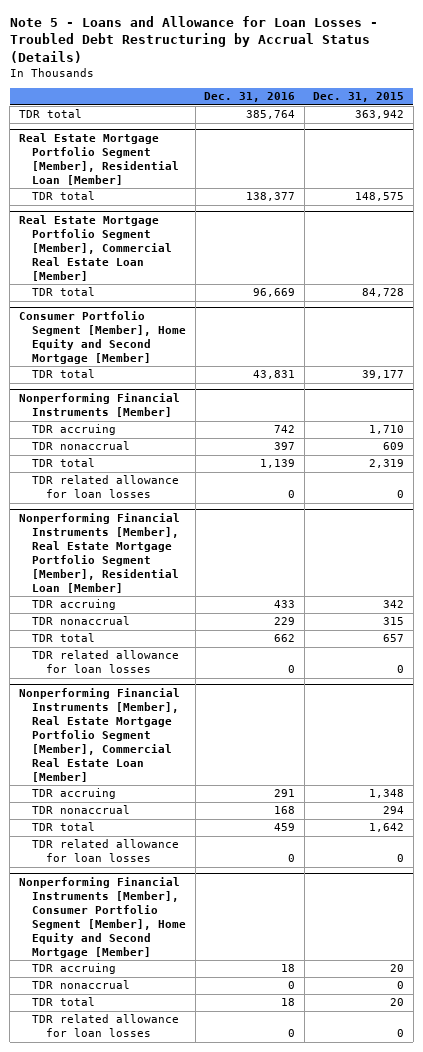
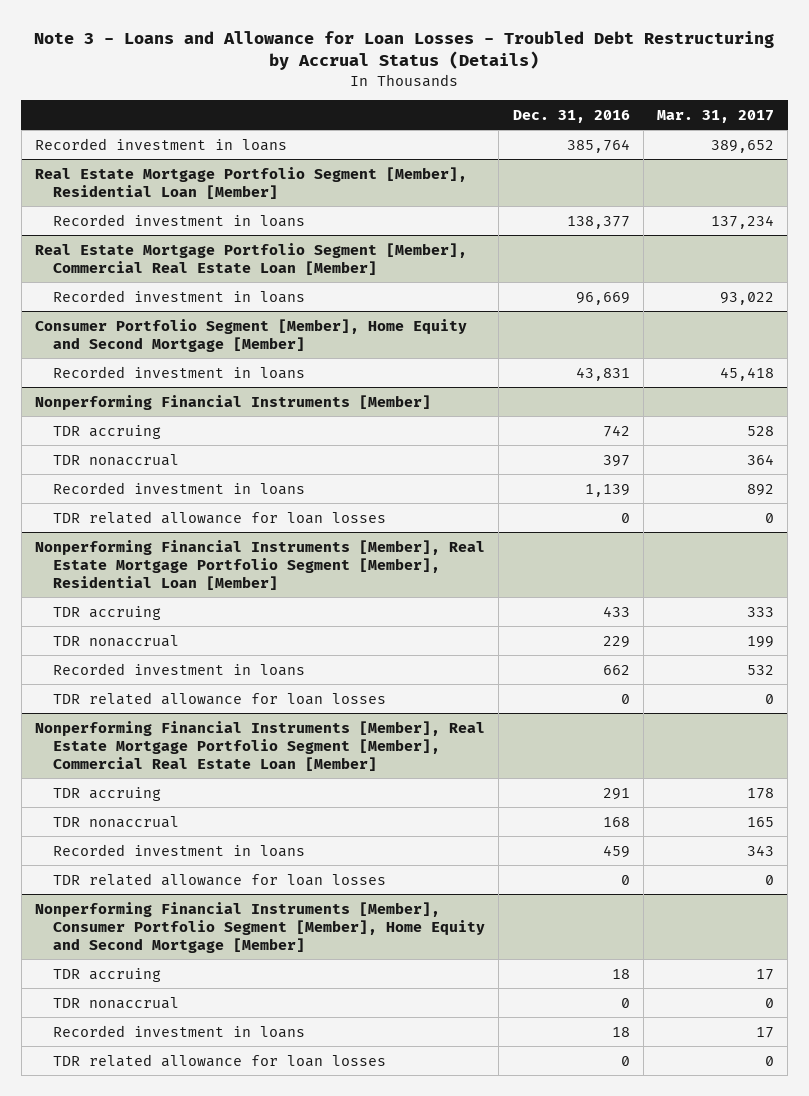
- Note 5 - Loans and Allowance for Loan Losses - Troubled Debt Restructuring by Accrual Status (Details)
+ Note 3 - Loans and Allowance for Loan Losses - Troubled Debt Restructuring by Accrual Status (Details)
- | Dec. 31, 2016 | Dec. 31, 2015
+ | Dec. 31, 2016 | Mar. 31, 2017
- TDR total | 385,764 | 363,942
+ Recorded investment in loans | 385,764 | 389,652
@ Real Estate Mortgage Portfolio Segment [Member], Residential Loan [Member]
- TDR total | 138,377 | 148,575
+ Recorded investment in loans | 138,377 | 137,234
@ Real Estate Mortgage Portfolio Segment [Member], Commercial Real Estate Loan [Member]
- TDR total | 96,669 | 84,728
+ Recorded investment in loans | 96,669 | 93,022
@ Consumer Portfolio Segment [Member], Home Equity and Second Mortgage [Member]
- TDR total | 43,831 | 39,177
+ Recorded investment in loans | 43,831 | 45,418
@ Nonperforming Financial Instruments [Member]
- TDR total | 1,139 | 2,319
+ Recorded investment in loans | 1,139 | 892
@ Nonperforming Financial Instruments [Member], Real Estate Mortgage Portfolio Segment [Member], Residential Loan [Member]
- TDR total | 662 | 657
+ Recorded investment in loans | 662 | 532
@ Nonperforming Financial Instruments [Member], Real Estate Mortgage Portfolio Segment [Member], Commercial Real Estate Loan [Member]
- TDR total | 459 | 1,642
+ Recorded investment in loans | 459 | 343
@ Nonperforming Financial Instruments [Member], Consumer Portfolio Segment [Member], Home Equity and Second Mortgage [Member]
- TDR total | 18 | 20
+ Recorded investment in loans | 18 | 17

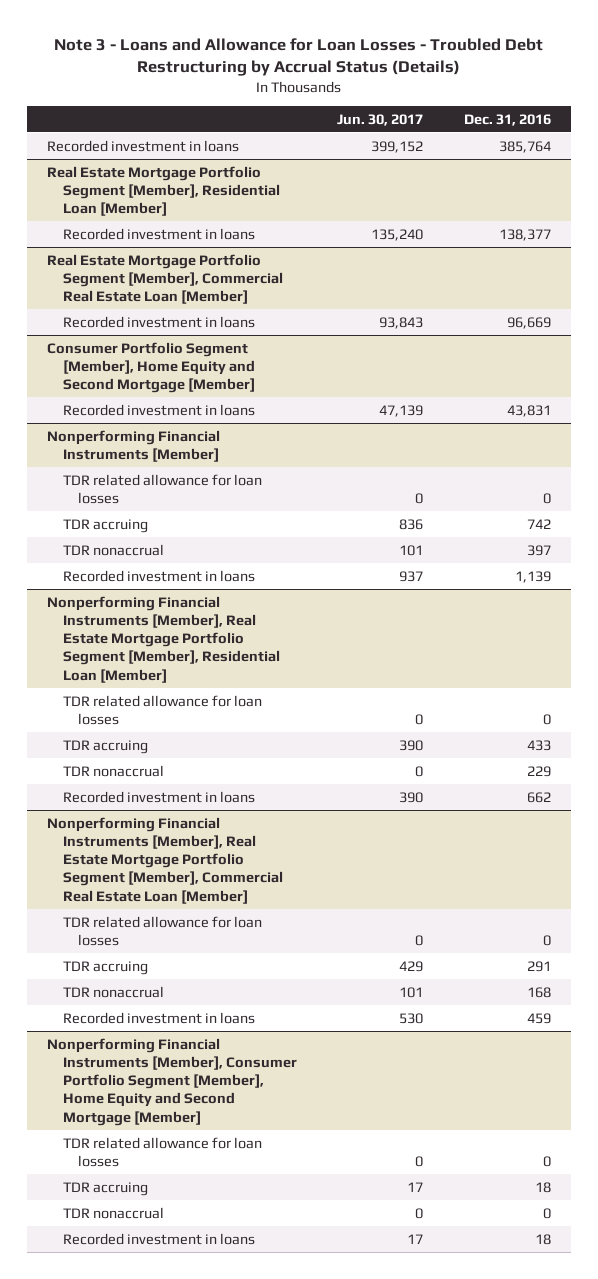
- | Dec. 31, 2016 | Mar. 31, 2017
+ | Jun. 30, 2017 | Dec. 31, 2016
@ Nonperforming Financial Instruments [Member]
moved up: TDR related allowance for loan losses | 0 | 0
@ Nonperforming Financial Instruments [Member], Real Estate Mortgage Portfolio Segment [Member], Residential Loan [Member]
moved up: TDR related allowance for loan losses | 0 | 0
@ Nonperforming Financial Instruments [Member], Real Estate Mortgage Portfolio Segment [Member], Commercial Real Estate Loan [Member]
moved up: TDR related allowance for loan losses | 0 | 0
@ Nonperforming Financial Instruments [Member], Consumer Portfolio Segment [Member], Home Equity and Second Mortgage [Member]
moved up: TDR related allowance for loan losses | 0 | 0

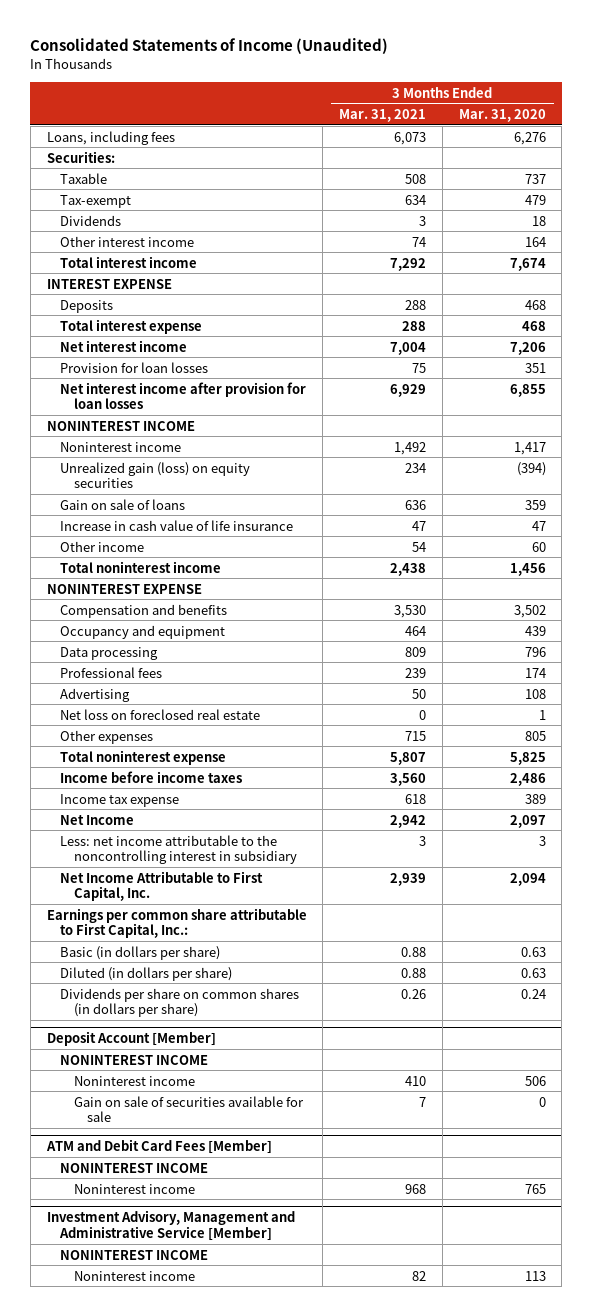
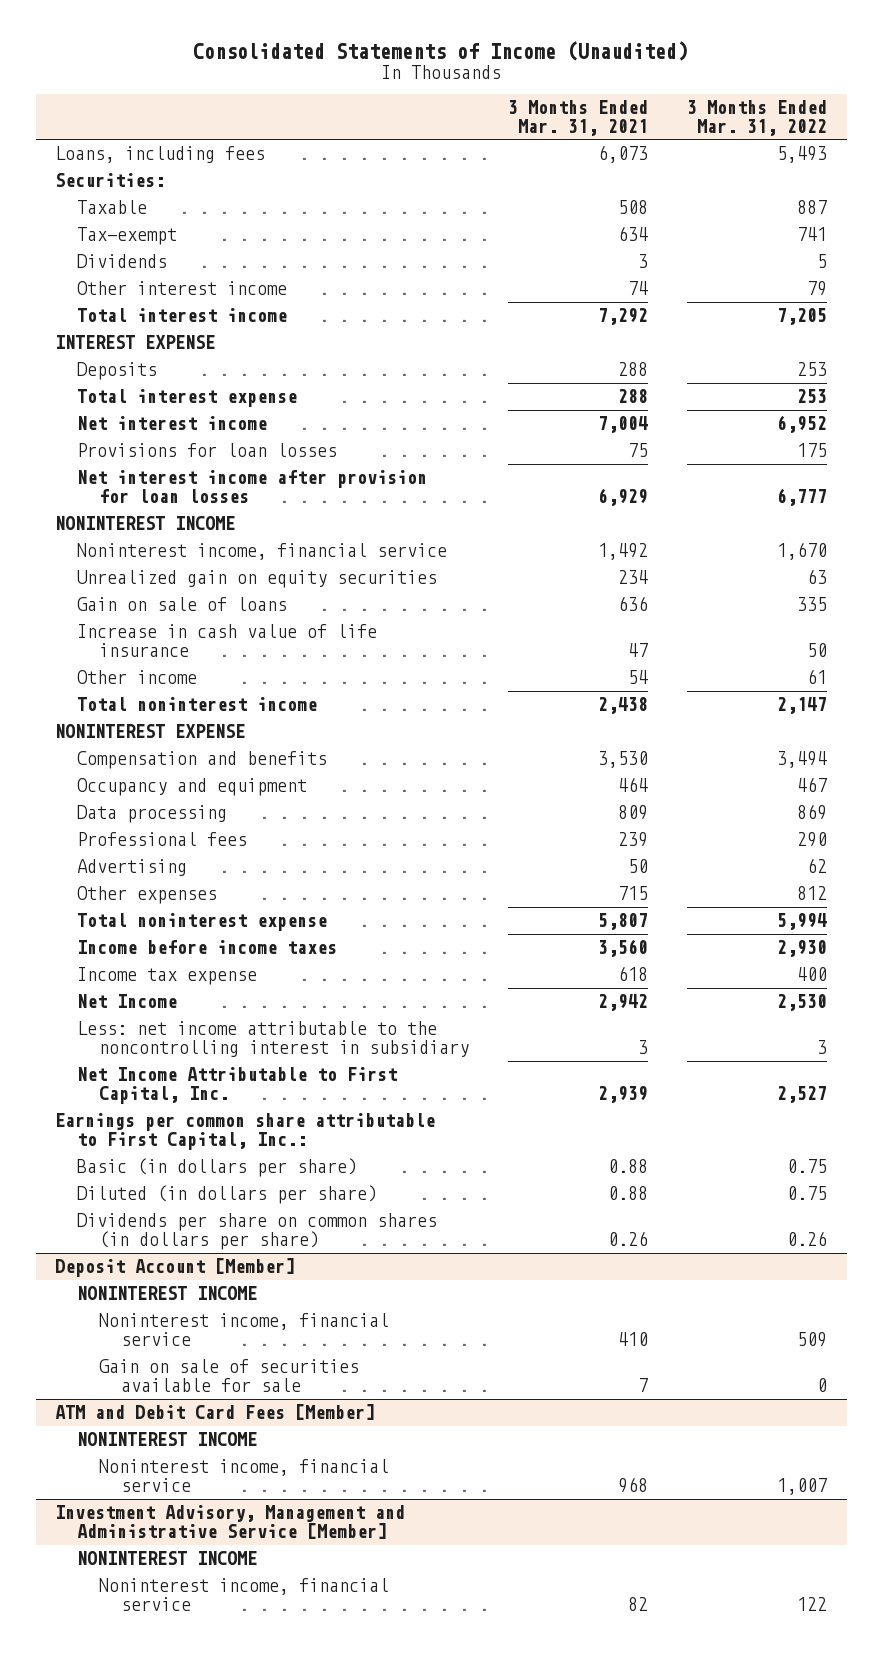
- | 3 Months Ended Mar. 31, 2021 | 3 Months Ended Mar. 31, 2020
+ | 3 Months Ended Mar. 31, 2021 | 3 Months Ended Mar. 31, 2022
- Provision for loan losses | 75 | 351
+ Provisions for loan losses | 75 | 175
- Noninterest income | 1,492 | 1,417
- Unrealized gain (loss) on equity securities | 234 | (394)
+ Noninterest income, financial service | 1,492 | 1,670
+ Unrealized gain on equity securities | 234 | 63
- Net loss on foreclosed real estate | 0 | 1
@ Deposit Account [Member]
- Noninterest income | 410 | 506
+ Noninterest income, financial service | 410 | 509
@ ATM and Debit Card Fees [Member]
- Noninterest income | 968 | 765
+ Noninterest income, financial service | 968 | 1,007
@ Investment Advisory, Management and Administrative Service [Member]
- Noninterest income | 82 | 113
+ Noninterest income, financial service | 82 | 122

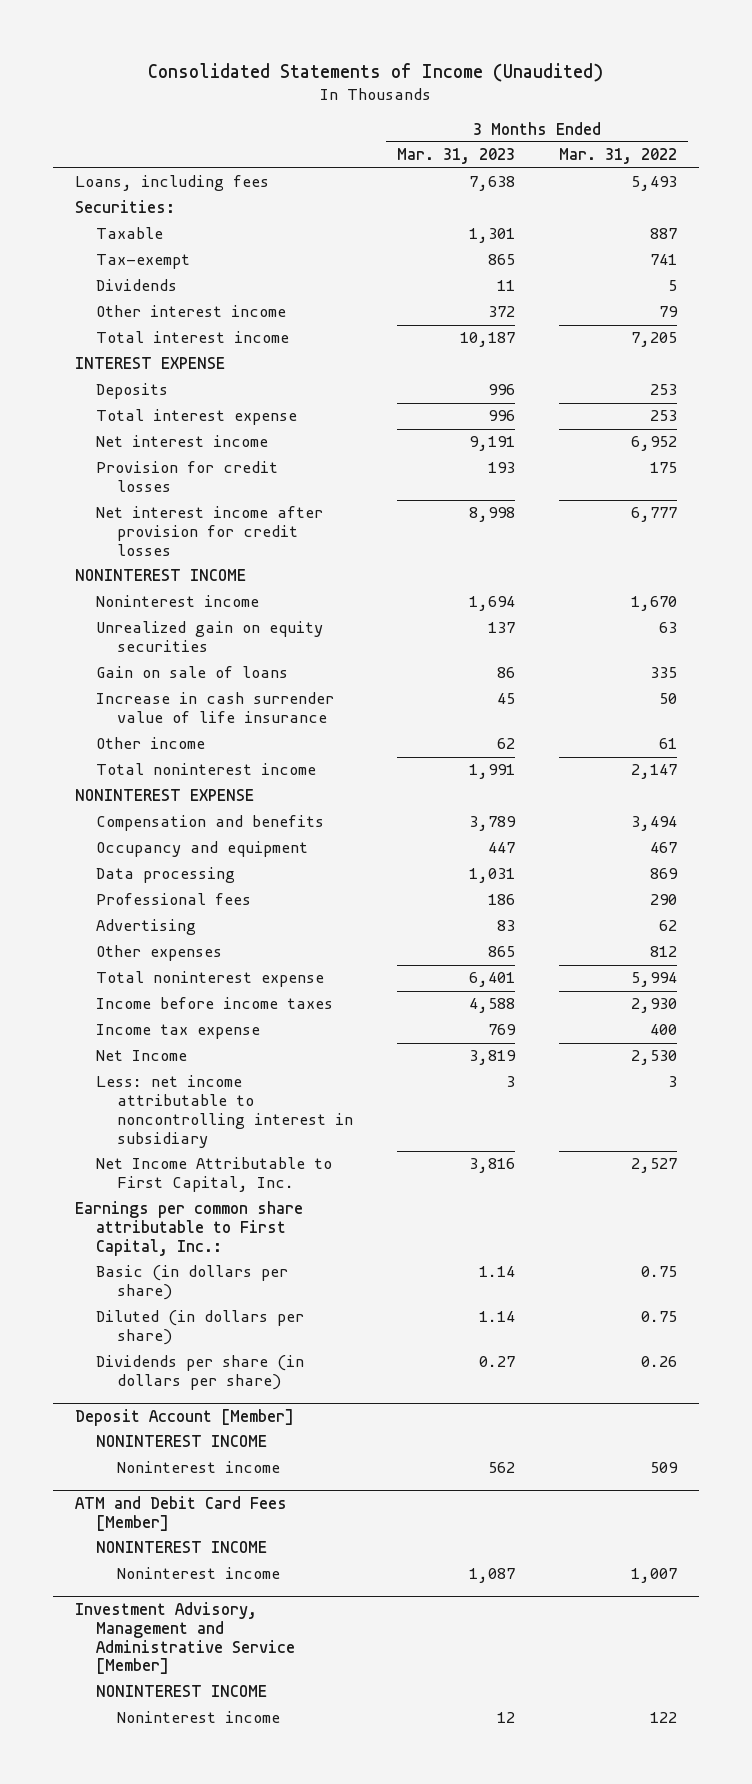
- | 3 Months Ended Mar. 31, 2021 | 3 Months Ended Mar. 31, 2022
+ | 3 Months Ended Mar. 31, 2023 | 3 Months Ended Mar. 31, 2022
- Provisions for loan losses | 75 | 175
- Net interest income after provision for loan losses | 6,929 | 6,777
+ Provision for credit losses | 193 | 175
+ Net interest income after provision for credit losses | 8,998 | 6,777
- Noninterest income, financial service | 1,492 | 1,670
+ Noninterest income | 1,694 | 1,670
- Increase in cash value of life insurance | 47 | 50
+ Increase in cash surrender value of life insurance | 45 | 50
- Less: net income attributable to the noncontrolling interest in subsidiary | 3 | 3
+ Less: net income attributable to noncontrolling interest in subsidiary | 3 | 3
- Dividends per share on common shares (in dollars per share) | 0.26 | 0.26
+ Dividends per share (in dollars per share) | 0.27 | 0.26
@ Deposit Account [Member]
- Noninterest income, financial service | 410 | 509
- Gain on sale of securities available for sale | 7 | 0
+ Noninterest income | 562 | 509
@ ATM and Debit Card Fees [Member]
- Noninterest income, financial service | 968 | 1,007
+ Noninterest income | 1,087 | 1,007
@ Investment Advisory, Management and Administrative Service [Member]
- Noninterest income, financial service | 82 | 122
+ Noninterest income | 12 | 122

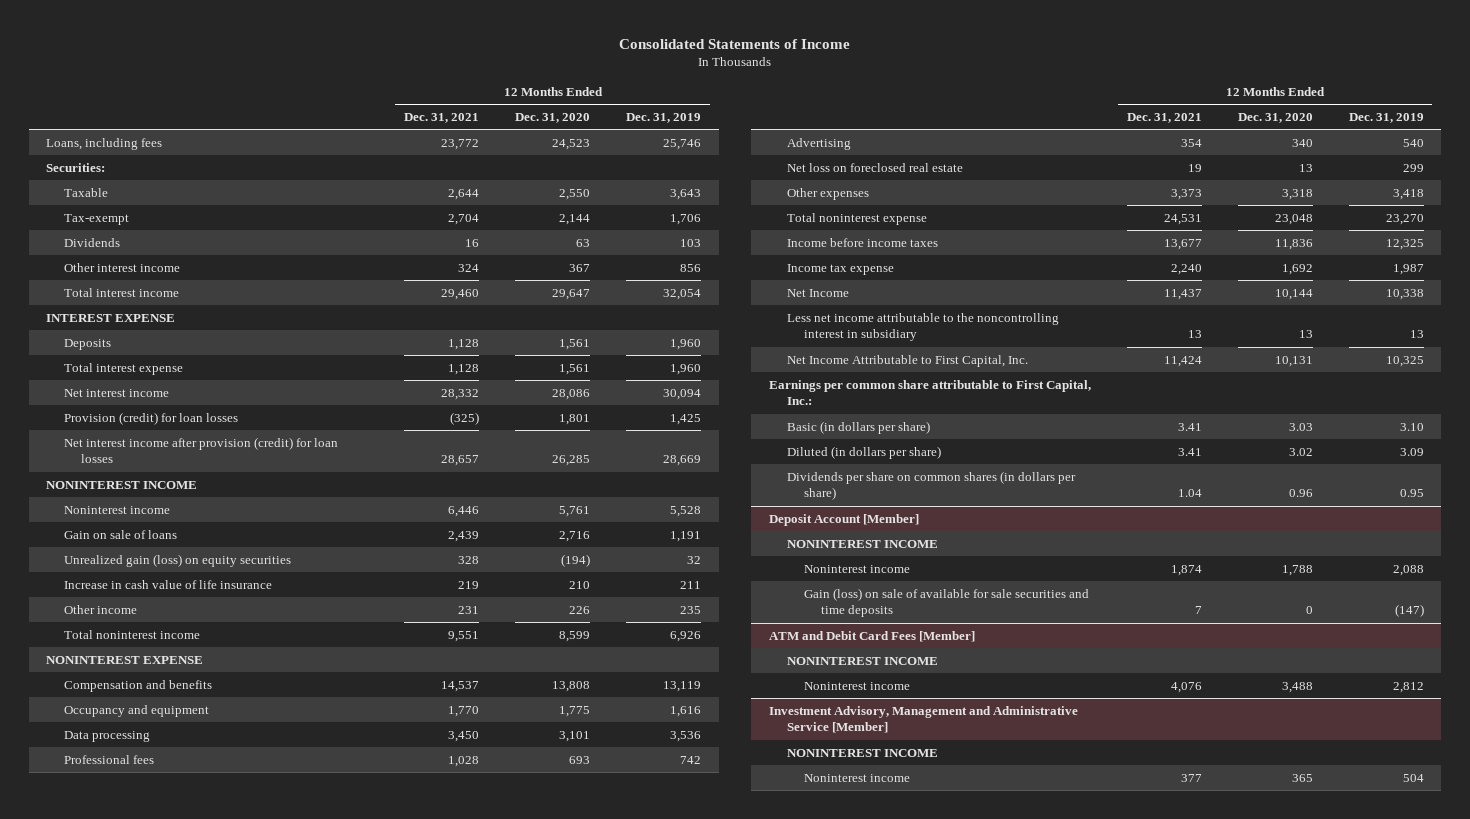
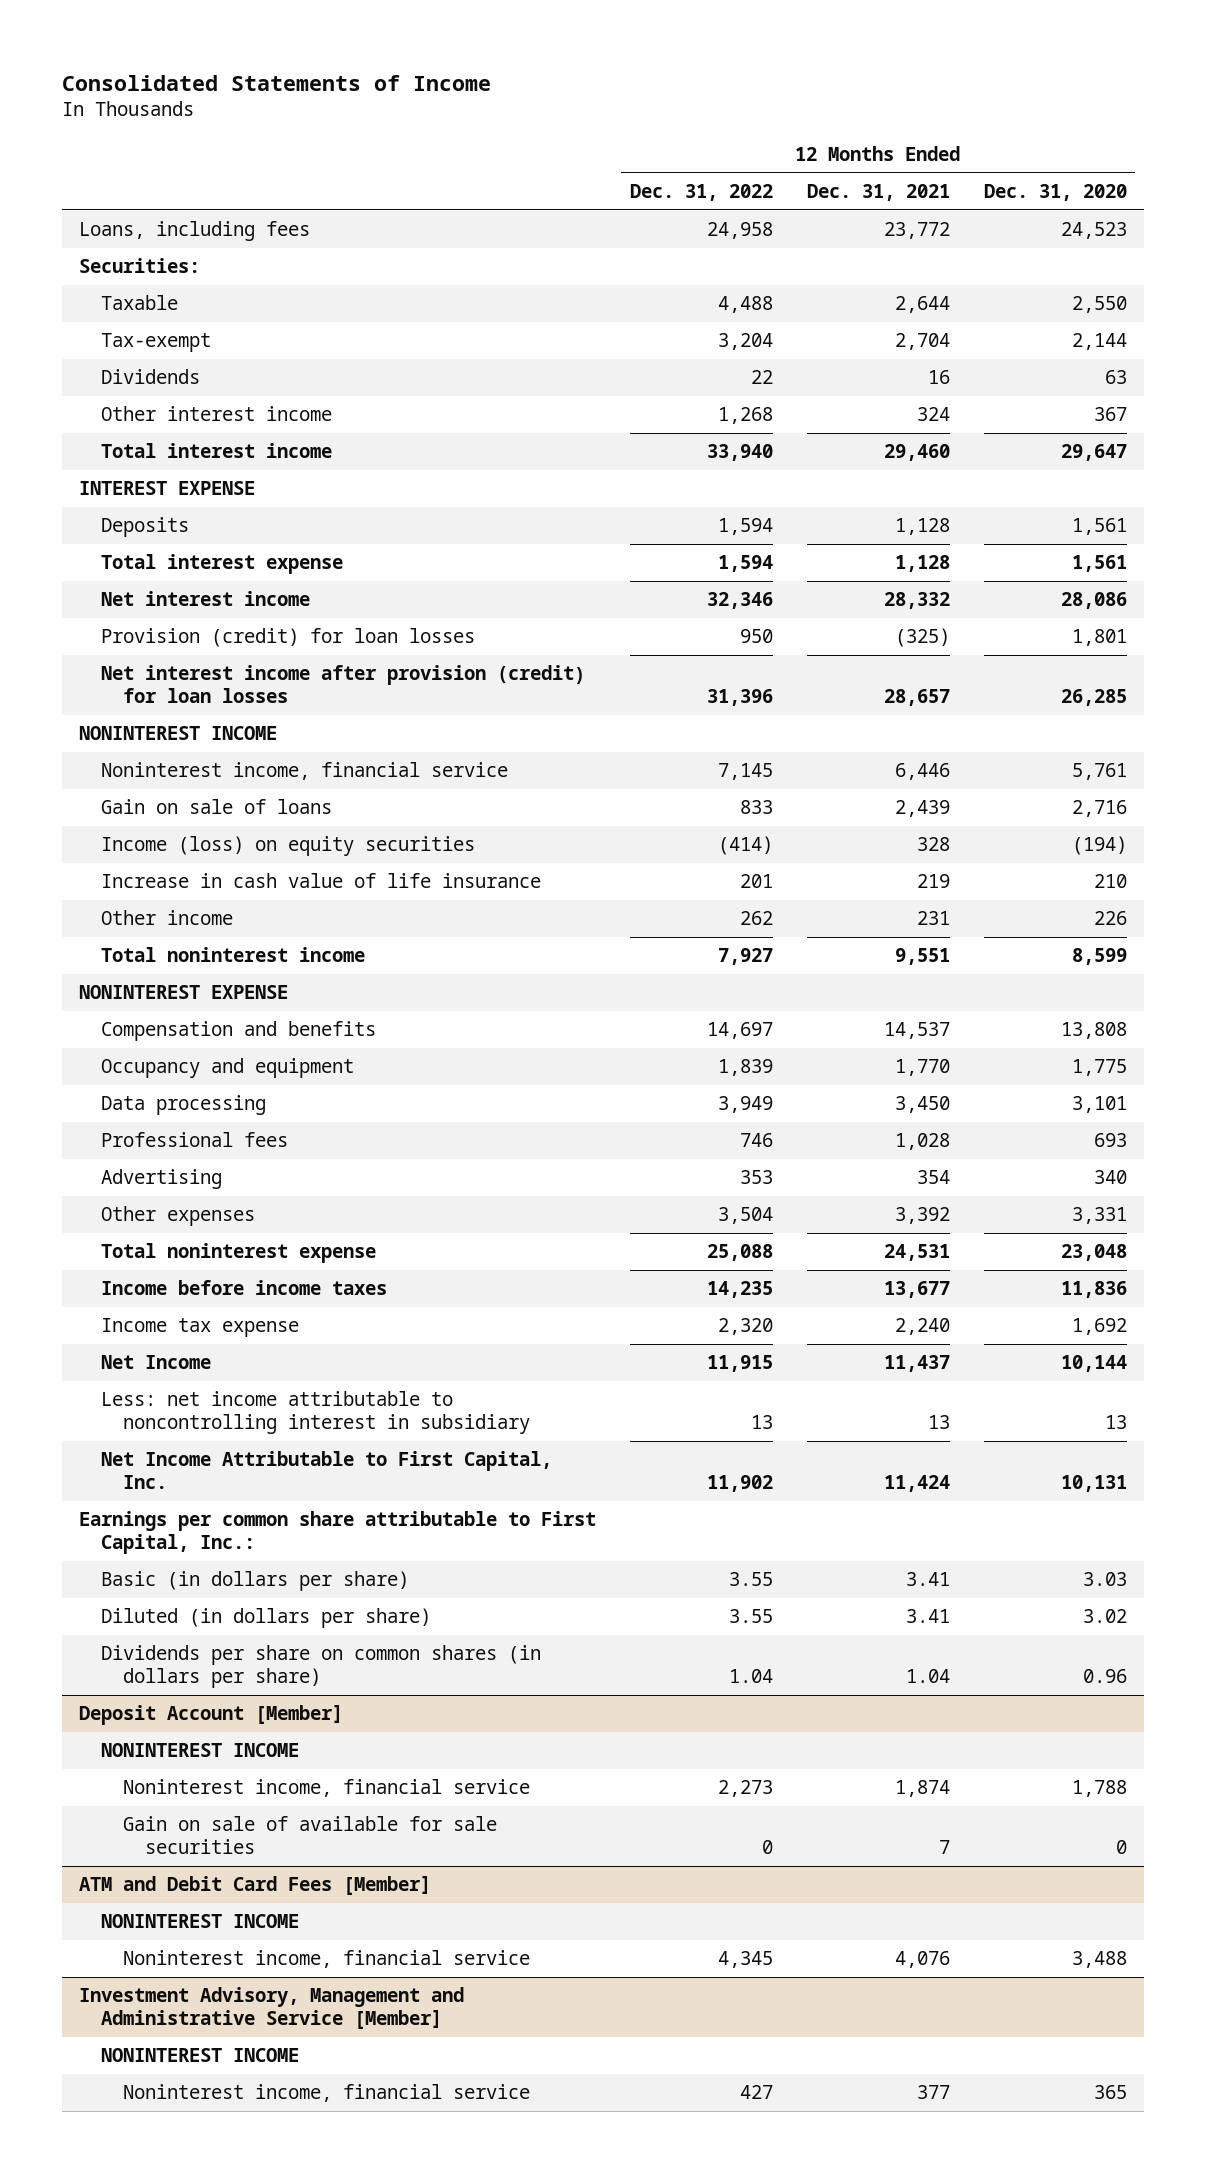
- | 12 Months Ended Dec. 31, 2021 | 12 Months Ended Dec. 31, 2020 | 12 Months Ended Dec. 31, 2019
+ | 12 Months Ended Dec. 31, 2022 | 12 Months Ended Dec. 31, 2021 | 12 Months Ended Dec. 31, 2020
- Noninterest income | 6,446 | 5,761 | 5,528
+ Noninterest income, financial service | 7,145 | 6,446 | 5,761
- Unrealized gain (loss) on equity securities | 328 | (194) | 32
+ Income (loss) on equity securities | (414) | 328 | (194)
- Net loss on foreclosed real estate | 19 | 13 | 299
- Other expenses | 3,373 | 3,318 | 3,418
+ Other expenses | 3,504 | 3,392 | 3,331
- Less net income attributable to the noncontrolling interest in subsidiary | 13 | 13 | 13
+ Less: net income attributable to noncontrolling interest in subsidiary | 13 | 13 | 13
@ Deposit Account [Member]
- Noninterest income | 1,874 | 1,788 | 2,088
- Gain (loss) on sale of available for sale securities and time deposits | 7 | 0 | (147)
+ Noninterest income, financial service | 2,273 | 1,874 | 1,788
+ Gain on sale of available for sale securities | 0 | 7 | 0
@ ATM and Debit Card Fees [Member]
- Noninterest income | 4,076 | 3,488 | 2,812
+ Noninterest income, financial service | 4,345 | 4,076 | 3,488
@ Investment Advisory, Management and Administrative Service [Member]
- Noninterest income | 377 | 365 | 504
+ Noninterest income, financial service | 427 | 377 | 365

